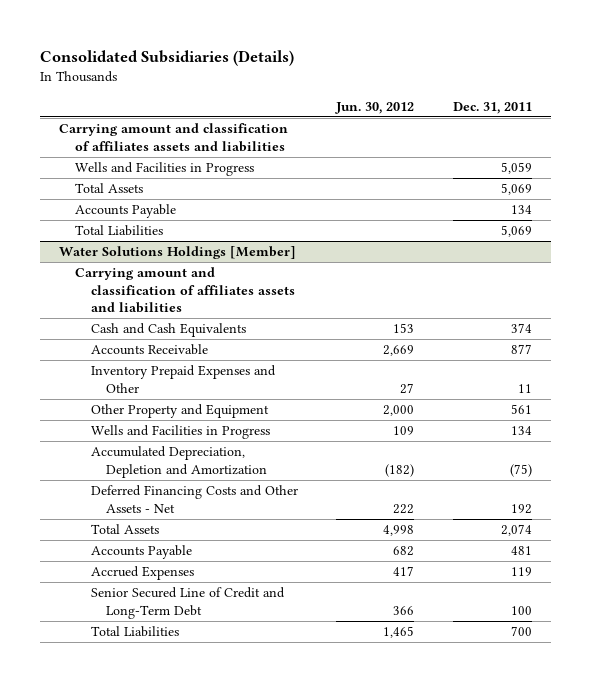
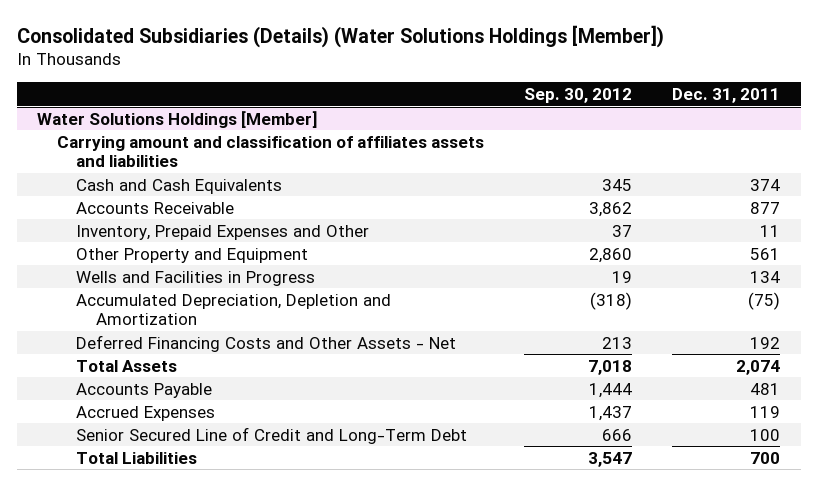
- Consolidated Subsidiaries (Details)
+ Consolidated Subsidiaries (Details) (Water Solutions Holdings [Member])
- | Jun. 30, 2012 | Dec. 31, 2011
+ | Sep. 30, 2012 | Dec. 31, 2011
- Carrying amount and classification of affiliates assets and liabilities
- Wells and Facilities in Progress | | 5,059
- Total Assets | | 5,069
- Accounts Payable | | 134
- Total Liabilities | | 5,069
@ Water Solutions Holdings [Member]
- Inventory Prepaid Expenses and Other | 27 | 11
+ Inventory, Prepaid Expenses and Other | 37 | 11

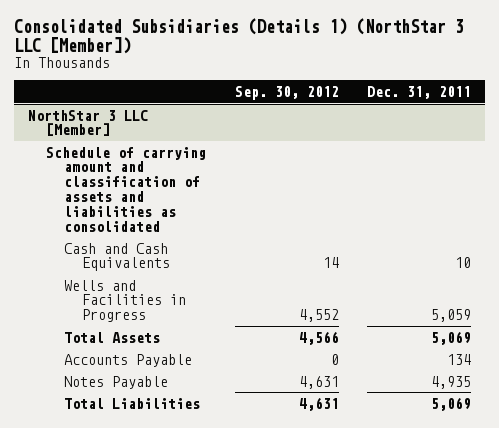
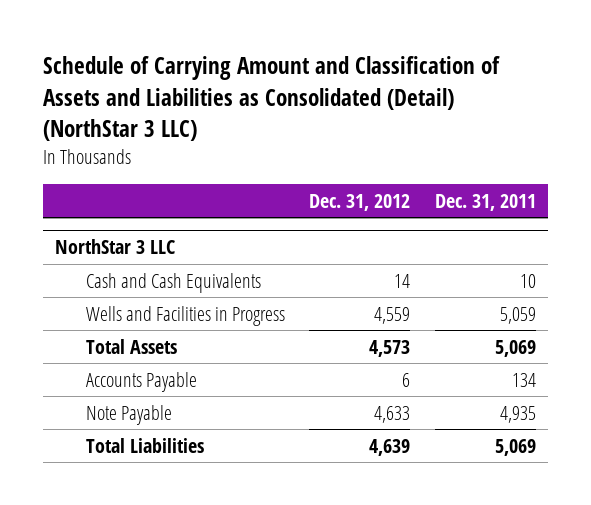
- Consolidated Subsidiaries (Details 1) (NorthStar 3 LLC [Member])
+ Schedule of Carrying Amount and Classification of Assets and Liabilities as Consolidated (Detail) (NorthStar 3 LLC)
- | Sep. 30, 2012 | Dec. 31, 2011
+ | Dec. 31, 2012 | Dec. 31, 2011
- NorthStar 3 LLC [Member]
- Schedule of carrying amount and classification of assets and liabilities as consolidated
+ NorthStar 3 LLC
- Notes Payable | 4,631 | 4,935
+ Note Payable | 4,633 | 4,935

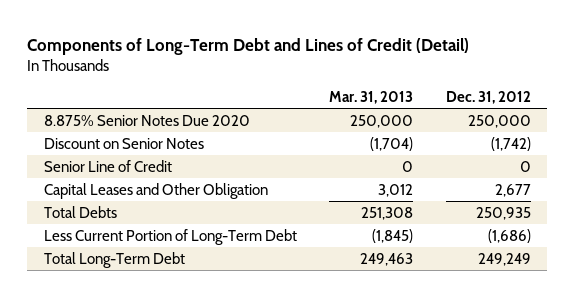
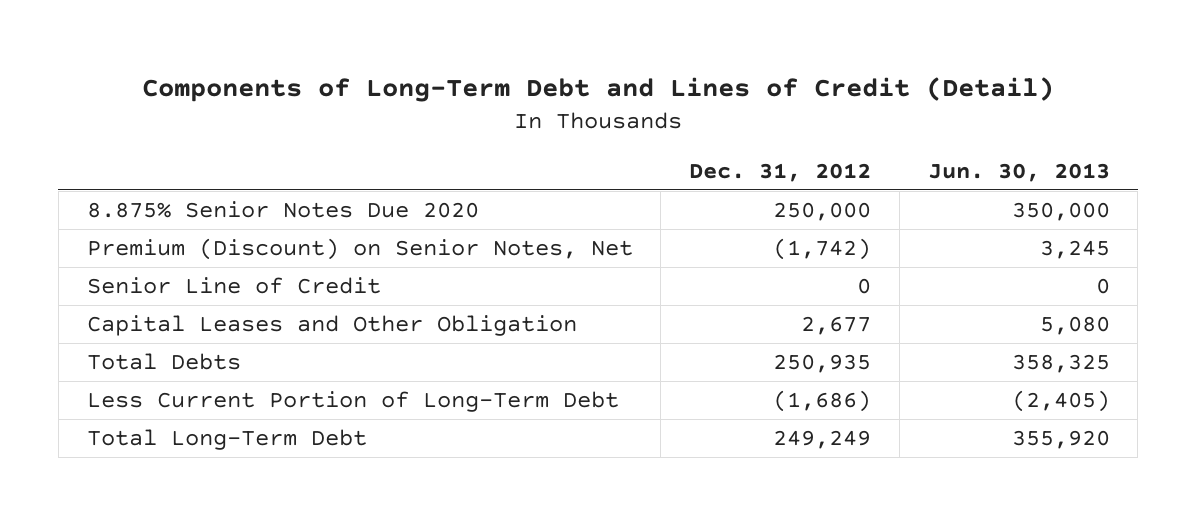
- | Mar. 31, 2013 | Dec. 31, 2012
+ | Dec. 31, 2012 | Jun. 30, 2013
- Discount on Senior Notes | (1,704) | (1,742)
+ Premium (Discount) on Senior Notes, Net | (1,742) | 3,245

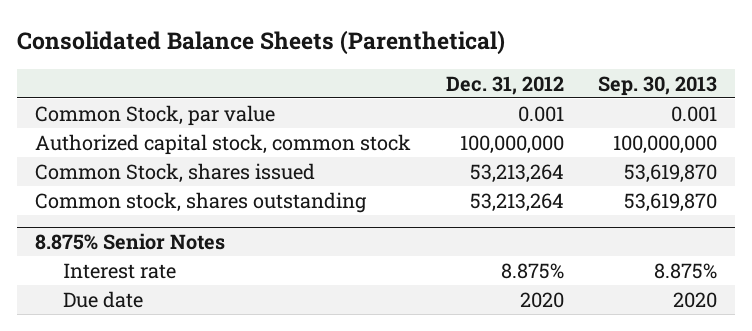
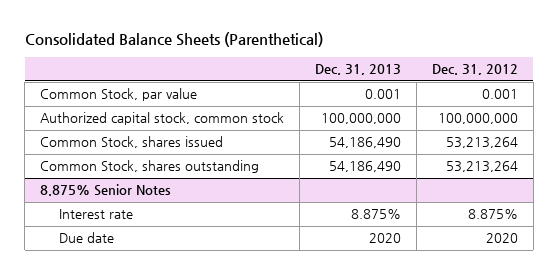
- | Dec. 31, 2012 | Sep. 30, 2013
+ | Dec. 31, 2013 | Dec. 31, 2012
- Common stock, shares outstanding | 53,213,264 | 53,619,870
+ Common Stock, shares outstanding | 54,186,490 | 53,213,264

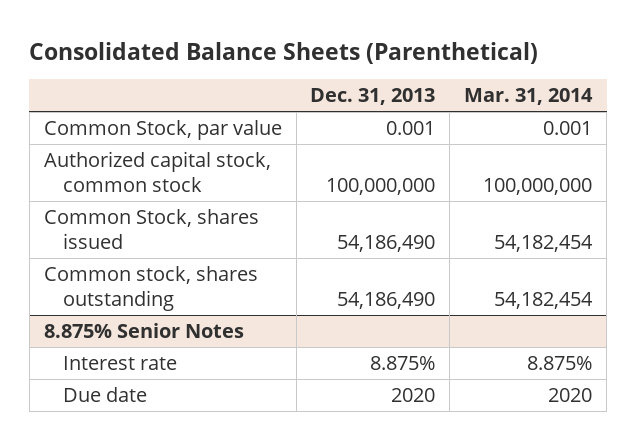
- | Dec. 31, 2013 | Dec. 31, 2012
+ | Dec. 31, 2013 | Mar. 31, 2014
- Common Stock, shares outstanding | 54,186,490 | 53,213,264
+ Common stock, shares outstanding | 54,186,490 | 54,182,454

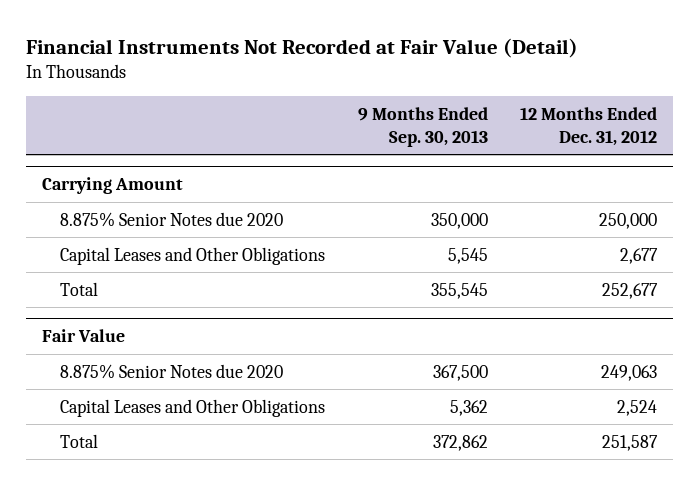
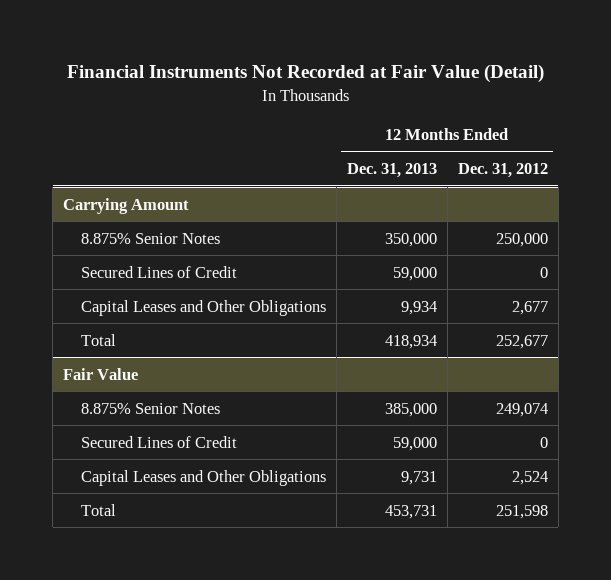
- | 9 Months Ended Sep. 30, 2013 | 12 Months Ended Dec. 31, 2012
+ | 12 Months Ended Dec. 31, 2013 | 12 Months Ended Dec. 31, 2012
@ Carrying Amount
- 8.875% Senior Notes due 2020 | 350,000 | 250,000
+ 8.875% Senior Notes | 350,000 | 250,000
+ Secured Lines of Credit | 59,000 | 0
@ Fair Value
- 8.875% Senior Notes due 2020 | 367,500 | 249,063
+ 8.875% Senior Notes | 385,000 | 249,074
+ Secured Lines of Credit | 59,000 | 0
- Total | 372,862 | 251,587
+ Total | 453,731 | 251,598

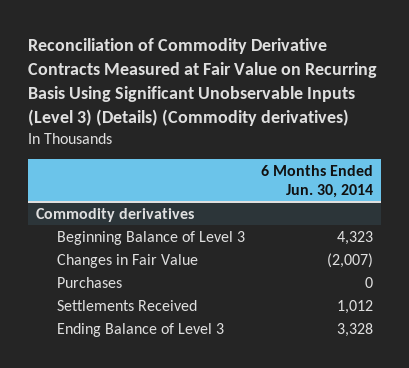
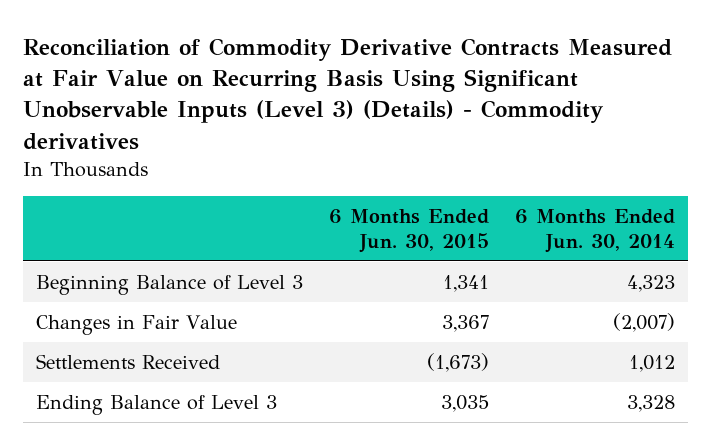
- Reconciliation of Commodity Derivative Contracts Measured at Fair Value on Recurring Basis Using Significant Unobservable Inputs (Level 3) (Details) (Commodity derivatives)
+ Reconciliation of Commodity Derivative Contracts Measured at Fair Value on Recurring Basis Using Significant Unobservable Inputs (Level 3) (Details) - Commodity derivatives
- | 6 Months Ended Jun. 30, 2014
+ | 6 Months Ended Jun. 30, 2015 | 6 Months Ended Jun. 30, 2014
- Commodity derivatives
- Purchases | 0

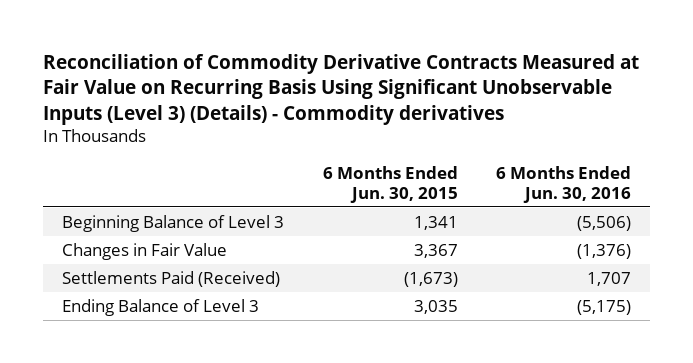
- | 6 Months Ended Jun. 30, 2015 | 6 Months Ended Jun. 30, 2014
+ | 6 Months Ended Jun. 30, 2015 | 6 Months Ended Jun. 30, 2016
- Settlements Received | (1,673) | 1,012
+ Settlements Paid (Received) | (1,673) | 1,707

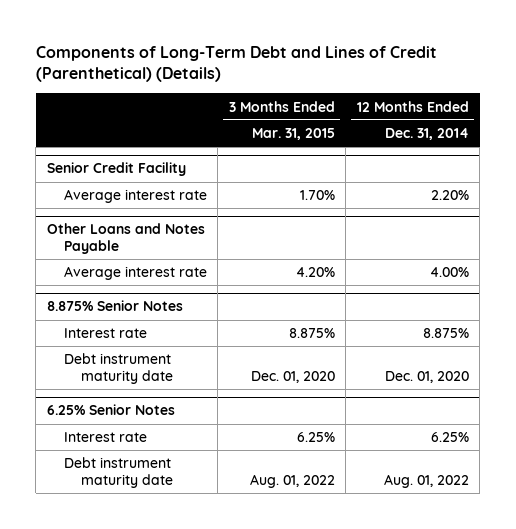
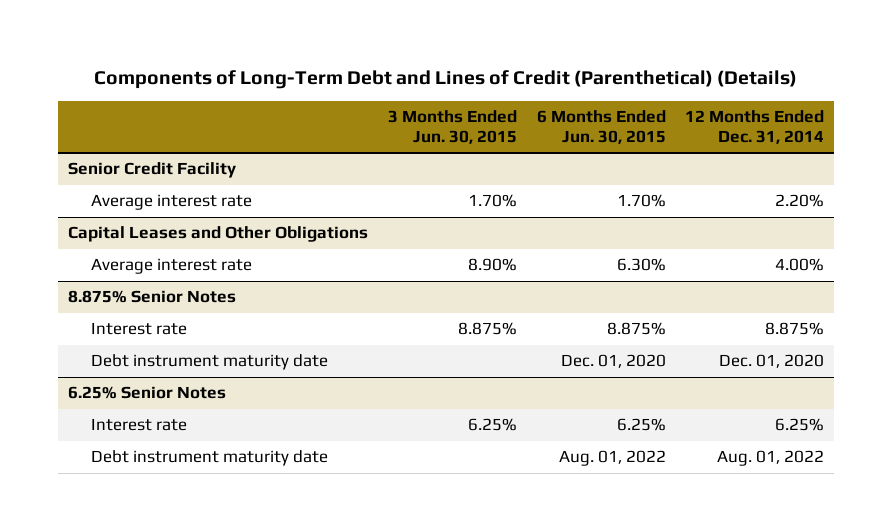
- | 3 Months Ended Mar. 31, 2015 | 12 Months Ended Dec. 31, 2014
+ | 3 Months Ended Jun. 30, 2015 | 6 Months Ended Jun. 30, 2015 | 12 Months Ended Dec. 31, 2014
- Other Loans and Notes Payable
+ Capital Leases and Other Obligations

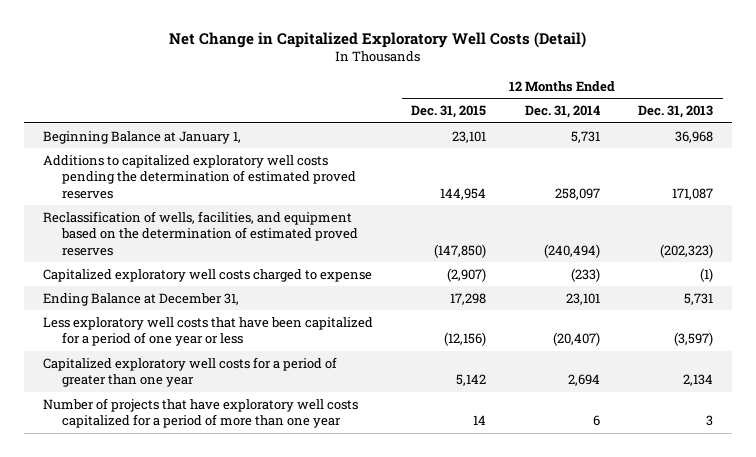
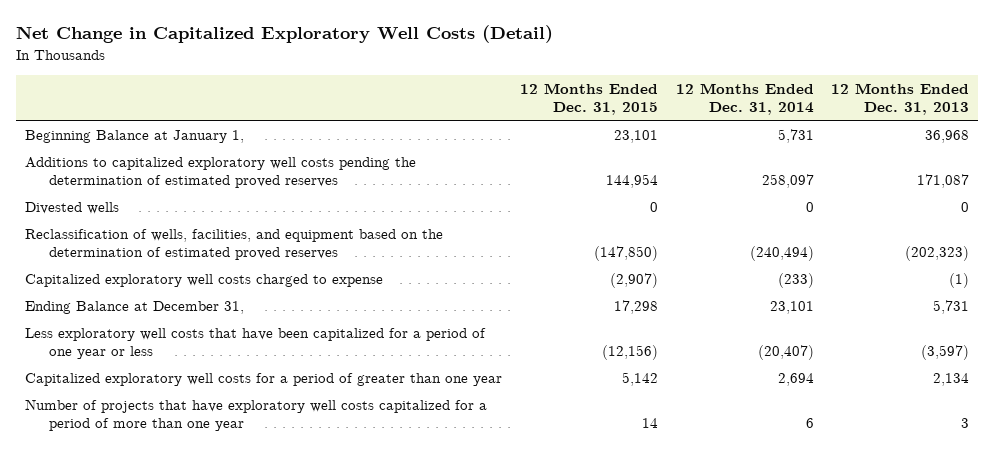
+ Divested wells | 0 | 0 | 0

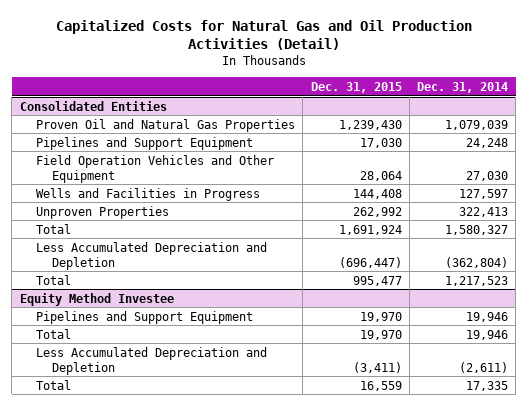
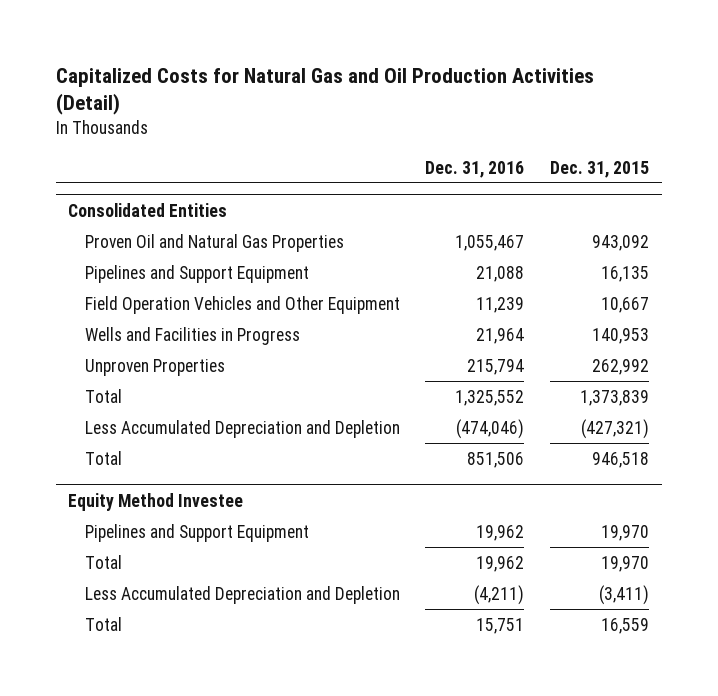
- | Dec. 31, 2015 | Dec. 31, 2014
+ | Dec. 31, 2016 | Dec. 31, 2015
@ Consolidated Entities
- Proven Oil and Natural Gas Properties | 1,239,430 | 1,079,039
- Pipelines and Support Equipment | 17,030 | 24,248
- Field Operation Vehicles and Other Equipment | 28,064 | 27,030
- Wells and Facilities in Progress | 144,408 | 127,597
+ Proven Oil and Natural Gas Properties | 1,055,467 | 943,092
+ Pipelines and Support Equipment | 21,088 | 16,135
+ Field Operation Vehicles and Other Equipment | 11,239 | 10,667
+ Wells and Facilities in Progress | 21,964 | 140,953
- Total | 1,691,924 | 1,580,327
- Less Accumulated Depreciation and Depletion | (696,447) | (362,804)
- Total | 995,477 | 1,217,523
+ Total | 1,325,552 | 1,373,839
+ Less Accumulated Depreciation and Depletion | (474,046) | (427,321)
+ Total | 851,506 | 946,518

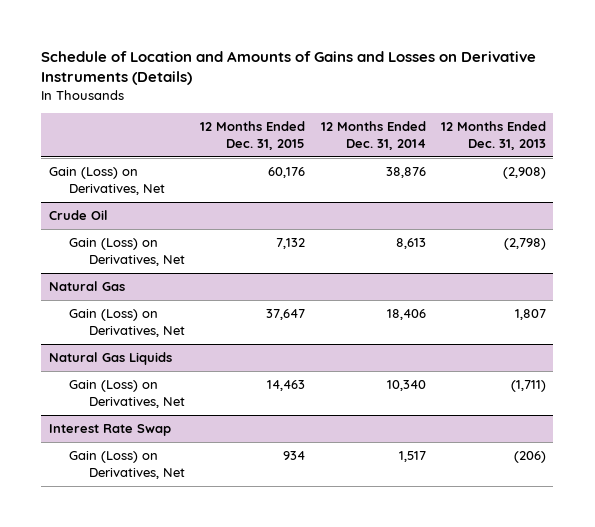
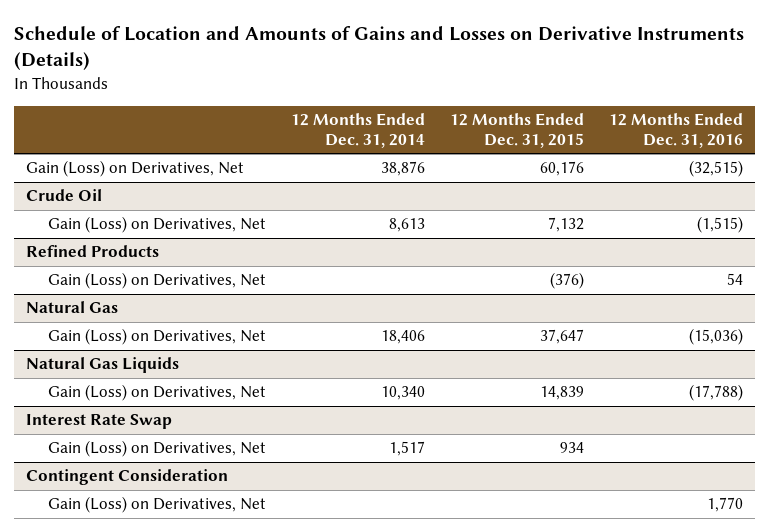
- | 12 Months Ended Dec. 31, 2015 | 12 Months Ended Dec. 31, 2014 | 12 Months Ended Dec. 31, 2013
+ | 12 Months Ended Dec. 31, 2014 | 12 Months Ended Dec. 31, 2015 | 12 Months Ended Dec. 31, 2016
+ Refined Products
+ Gain (Loss) on Derivatives, Net | | (376) | 54
@ Natural Gas Liquids
- Gain (Loss) on Derivatives, Net | 14,463 | 10,340 | (1,711)
+ Gain (Loss) on Derivatives, Net | 10,340 | 14,839 | (17,788)
+ Contingent Consideration
+ Gain (Loss) on Derivatives, Net | | | 1,770

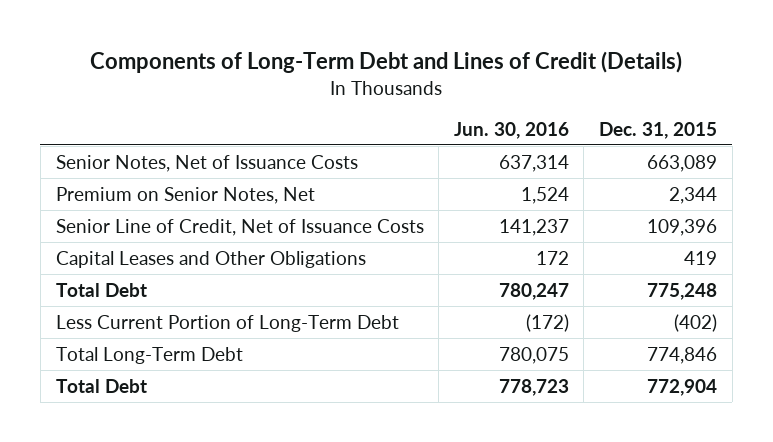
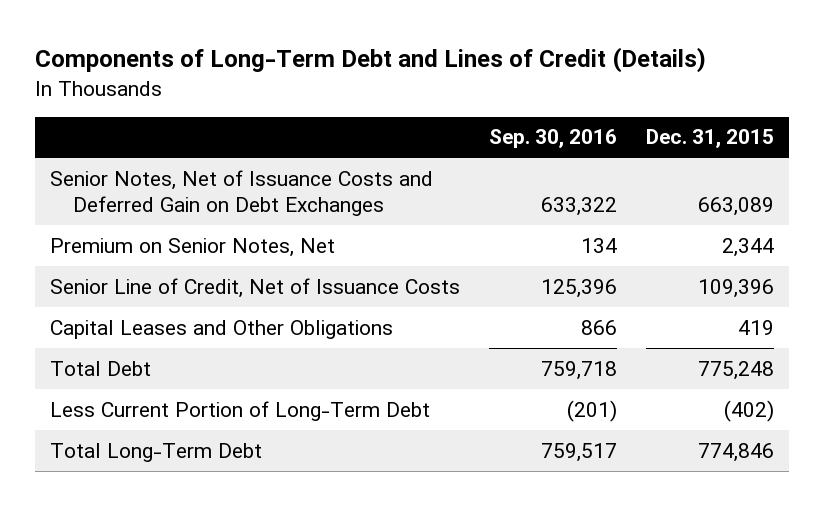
- | Jun. 30, 2016 | Dec. 31, 2015
+ | Sep. 30, 2016 | Dec. 31, 2015
- Senior Notes, Net of Issuance Costs | 637,314 | 663,089
+ Senior Notes, Net of Issuance Costs and Deferred Gain on Debt Exchanges | 633,322 | 663,089
- Total Debt | 778,723 | 772,904

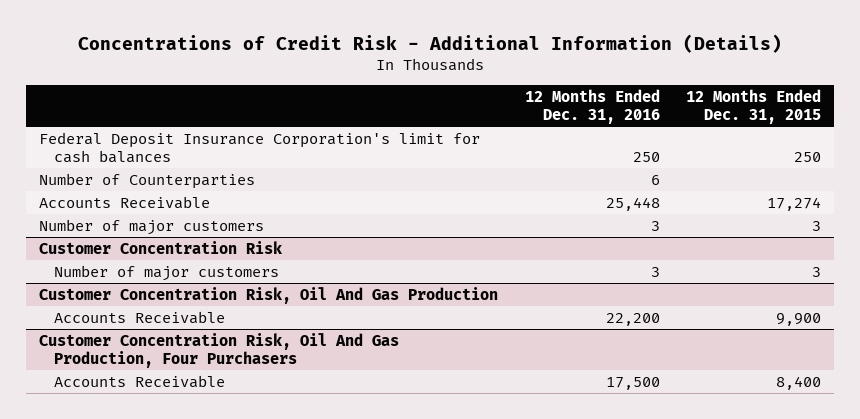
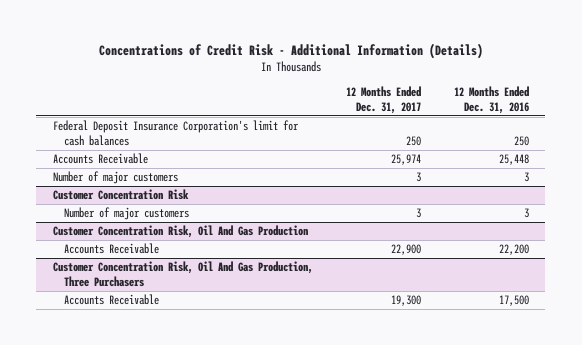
- | 12 Months Ended Dec. 31, 2016 | 12 Months Ended Dec. 31, 2015
+ | 12 Months Ended Dec. 31, 2017 | 12 Months Ended Dec. 31, 2016
- Number of Counterparties | 6 |
- Customer Concentration Risk, Oil And Gas Production, Four Purchasers
+ Customer Concentration Risk, Oil And Gas Production, Three Purchasers

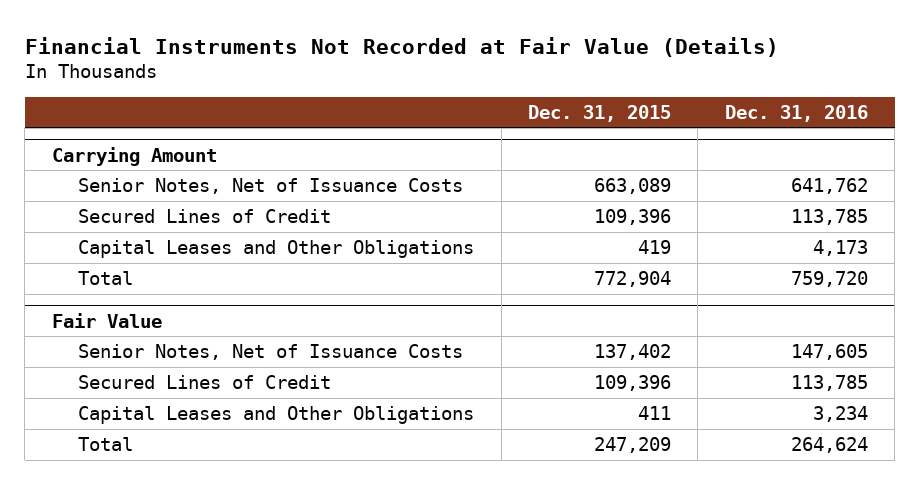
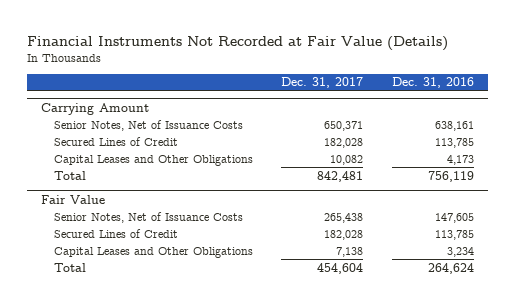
- | Dec. 31, 2015 | Dec. 31, 2016
+ | Dec. 31, 2017 | Dec. 31, 2016
@ Carrying Amount
- Senior Notes, Net of Issuance Costs | 663,089 | 641,762
+ Senior Notes, Net of Issuance Costs | 650,371 | 638,161
- Total | 772,904 | 759,720
+ Total | 842,481 | 756,119

